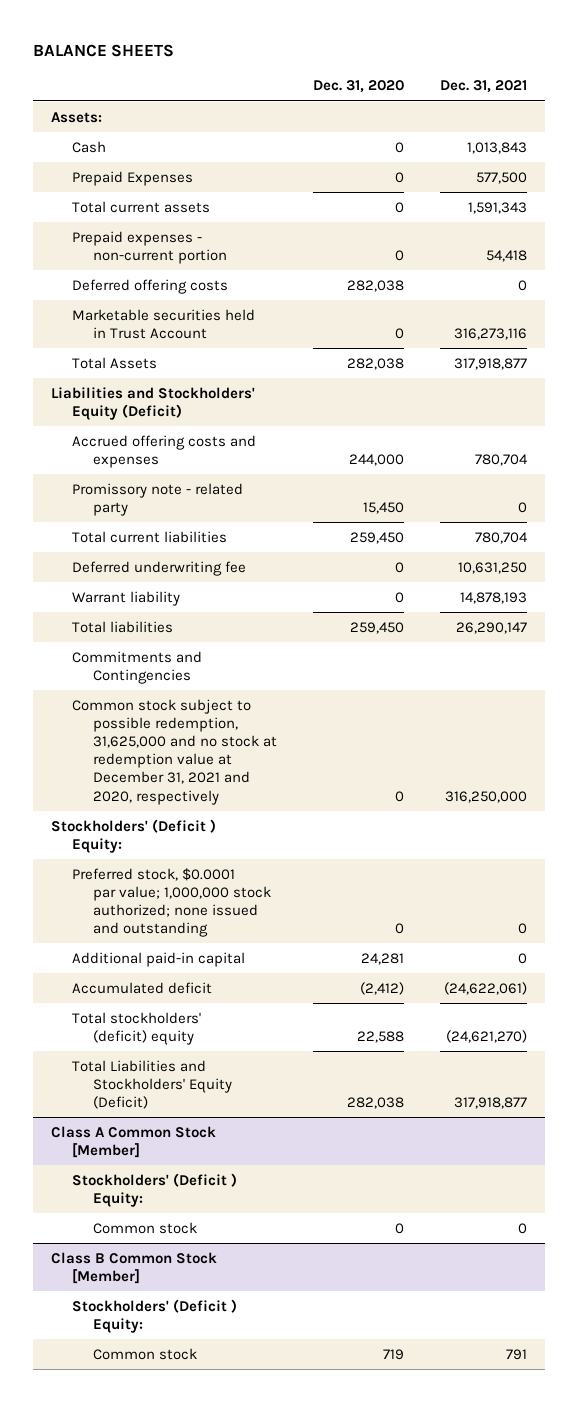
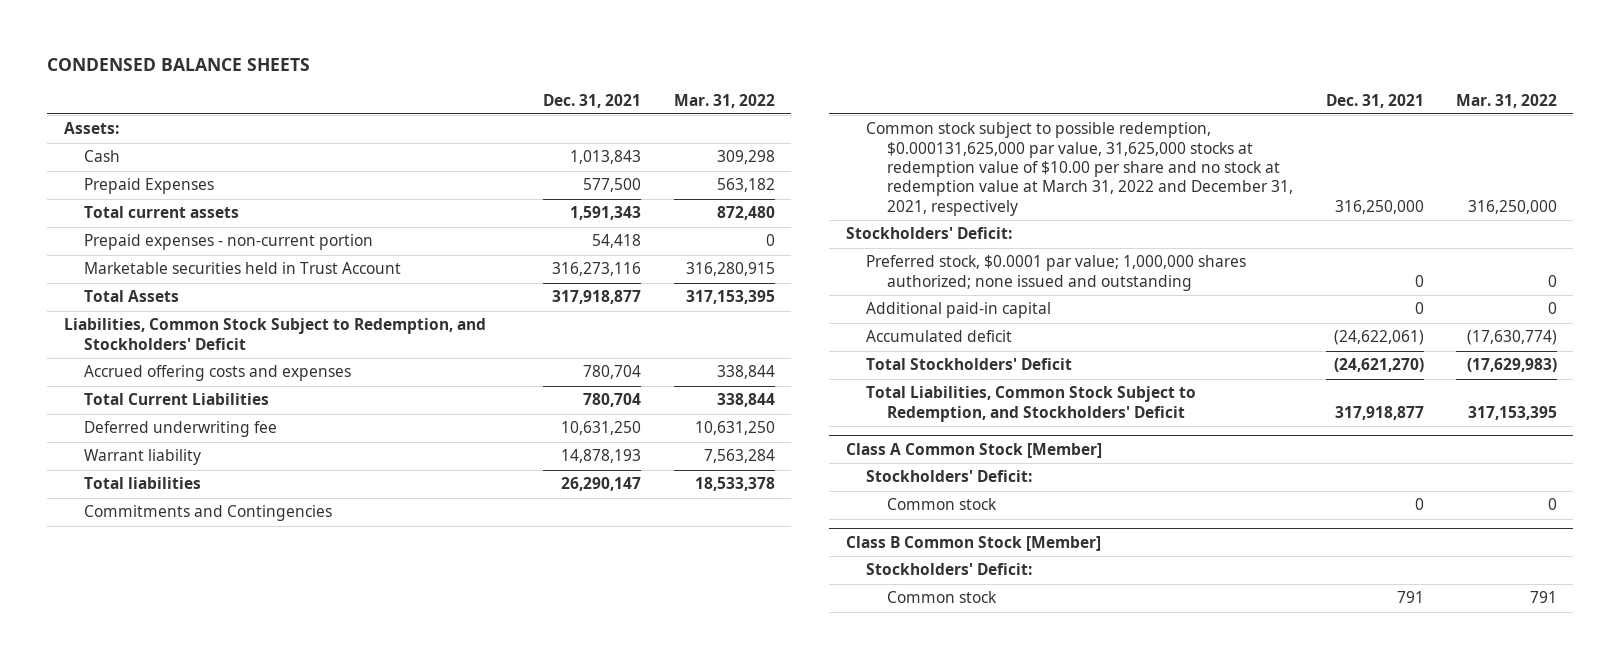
- BALANCE SHEETS
+ CONDENSED BALANCE SHEETS
- | Dec. 31, 2020 | Dec. 31, 2021
+ | Dec. 31, 2021 | Mar. 31, 2022
- Deferred offering costs | 282,038 | 0
- Liabilities and Stockholders' Equity (Deficit)
+ Liabilities, Common Stock Subject to Redemption, and Stockholders' Deficit
- Promissory note - related party | 15,450 | 0
- Total current liabilities | 259,450 | 780,704
+ Total Current Liabilities | 780,704 | 338,844
- Common stock subject to possible redemption, 31,625,000 and no stock at redemption value at December 31, 2021 and 2020, respectively | 0 | 316,250,000
- Stockholders' (Deficit ) Equity:
- Preferred stock, $0.0001 par value; 1,000,000 stock authorized; none issued and outstanding | 0 | 0
+ Common stock subject to possible redemption, $0.000131,625,000 par value, 31,625,000 stocks at redemption value of $10.00 per share and no stock at redemption value at March 31, 2022 and December 31, 2021, respectively | 316,250,000 | 316,250,000
+ Stockholders' Deficit:
+ Preferred stock, $0.0001 par value; 1,000,000 shares authorized; none issued and outstanding | 0 | 0
- Total stockholders' (deficit) equity | 22,588 | (24,621,270)
- Total Liabilities and Stockholders' Equity (Deficit) | 282,038 | 317,918,877
+ Total Stockholders' Deficit | (24,621,270) | (17,629,983)
+ Total Liabilities, Common Stock Subject to Redemption, and Stockholders' Deficit | 317,918,877 | 317,153,395
@ Class A Common Stock [Member]
- Stockholders' (Deficit ) Equity:
+ Stockholders' Deficit:
@ Class B Common Stock [Member]
- Stockholders' (Deficit ) Equity:
+ Stockholders' Deficit:

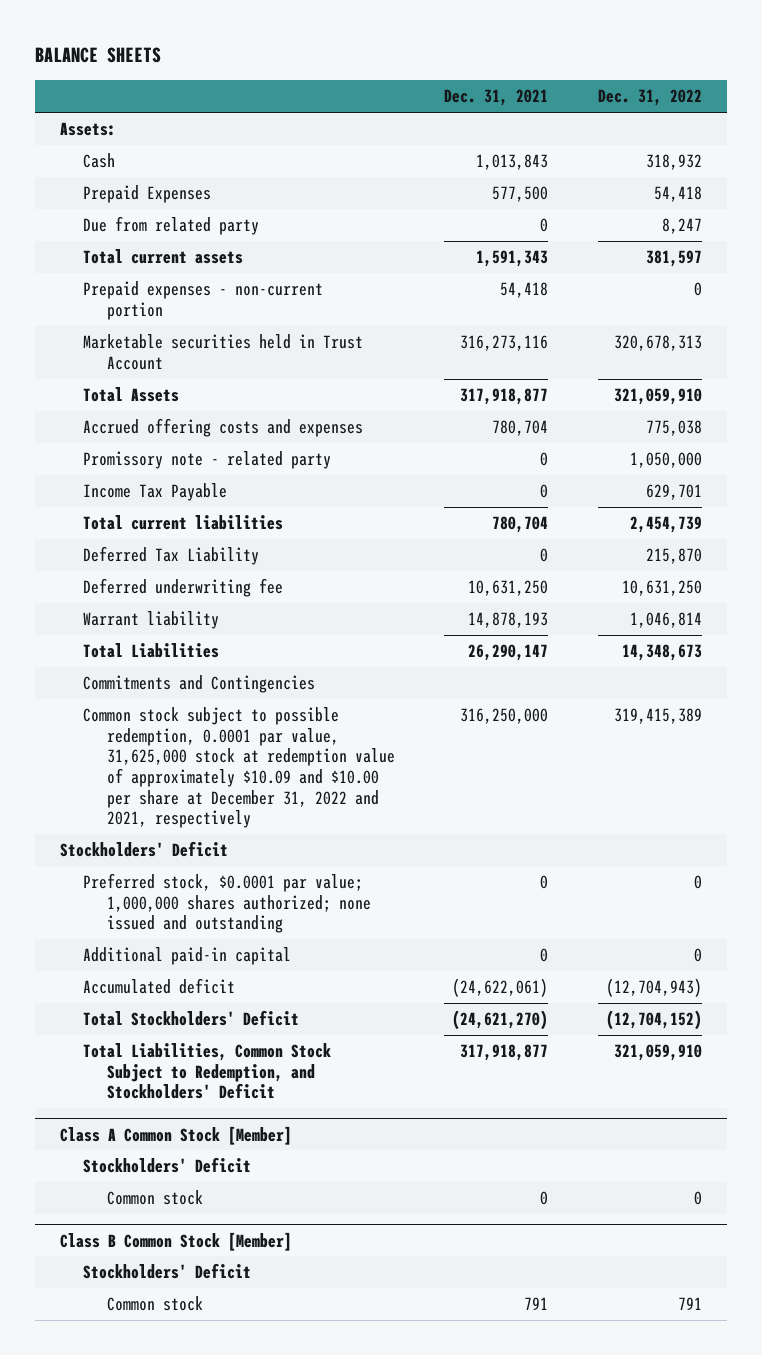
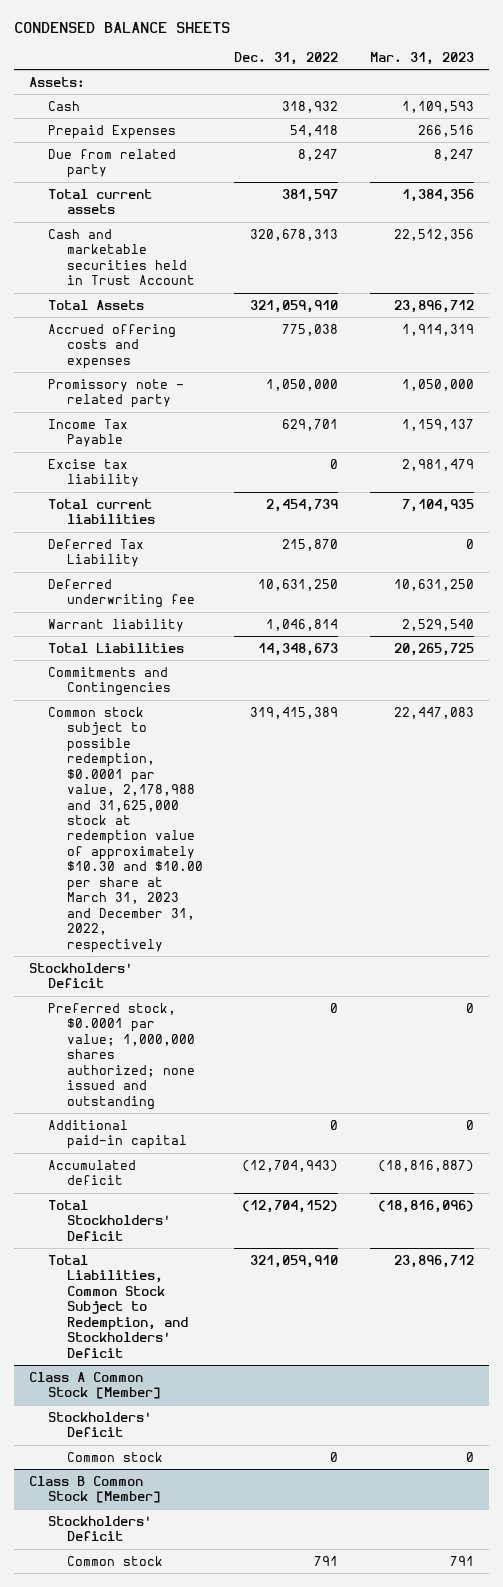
- BALANCE SHEETS
+ CONDENSED BALANCE SHEETS
- | Dec. 31, 2021 | Dec. 31, 2022
+ | Dec. 31, 2022 | Mar. 31, 2023
- Prepaid expenses - non-current portion | 54,418 | 0
- Marketable securities held in Trust Account | 316,273,116 | 320,678,313
+ Cash and marketable securities held in Trust Account | 320,678,313 | 22,512,356
+ Excise tax liability | 0 | 2,981,479
- Common stock subject to possible redemption, 0.0001 par value, 31,625,000 stock at redemption value of approximately $10.09 and $10.00 per share at December 31, 2022 and 2021, respectively | 316,250,000 | 319,415,389
+ Common stock subject to possible redemption, $0.0001 par value, 2,178,988 and 31,625,000 stock at redemption value of approximately $10.30 and $10.00 per share at March 31, 2023 and December 31, 2022, respectively | 319,415,389 | 22,447,083

